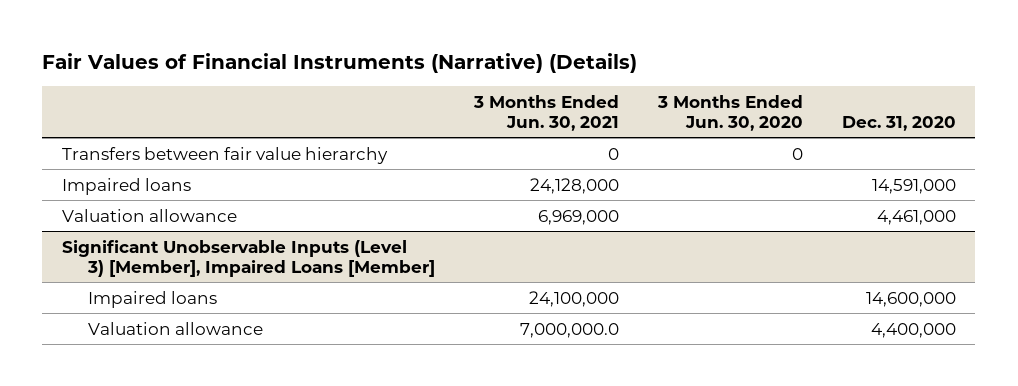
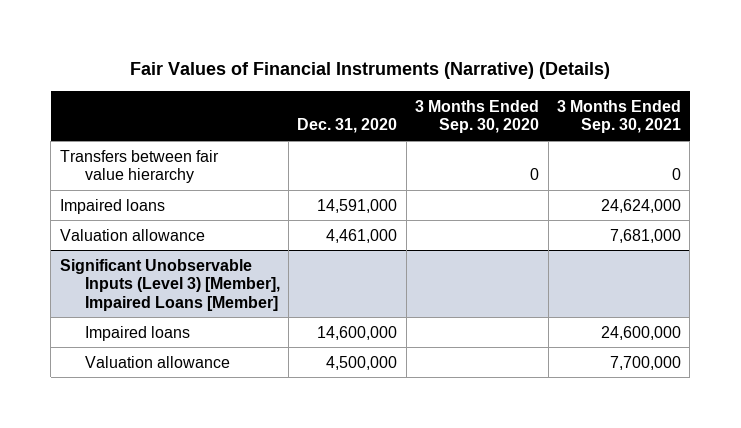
- | 3 Months Ended Jun. 30, 2021 | 3 Months Ended Jun. 30, 2020 | Dec. 31, 2020
+ | Dec. 31, 2020 | 3 Months Ended Sep. 30, 2020 | 3 Months Ended Sep. 30, 2021
@ Significant Unobservable Inputs (Level 3) [Member], Impaired Loans [Member]
- Valuation allowance | 7,000,000.0 | | 4,400,000
+ Valuation allowance | 4,500,000 | | 7,700,000

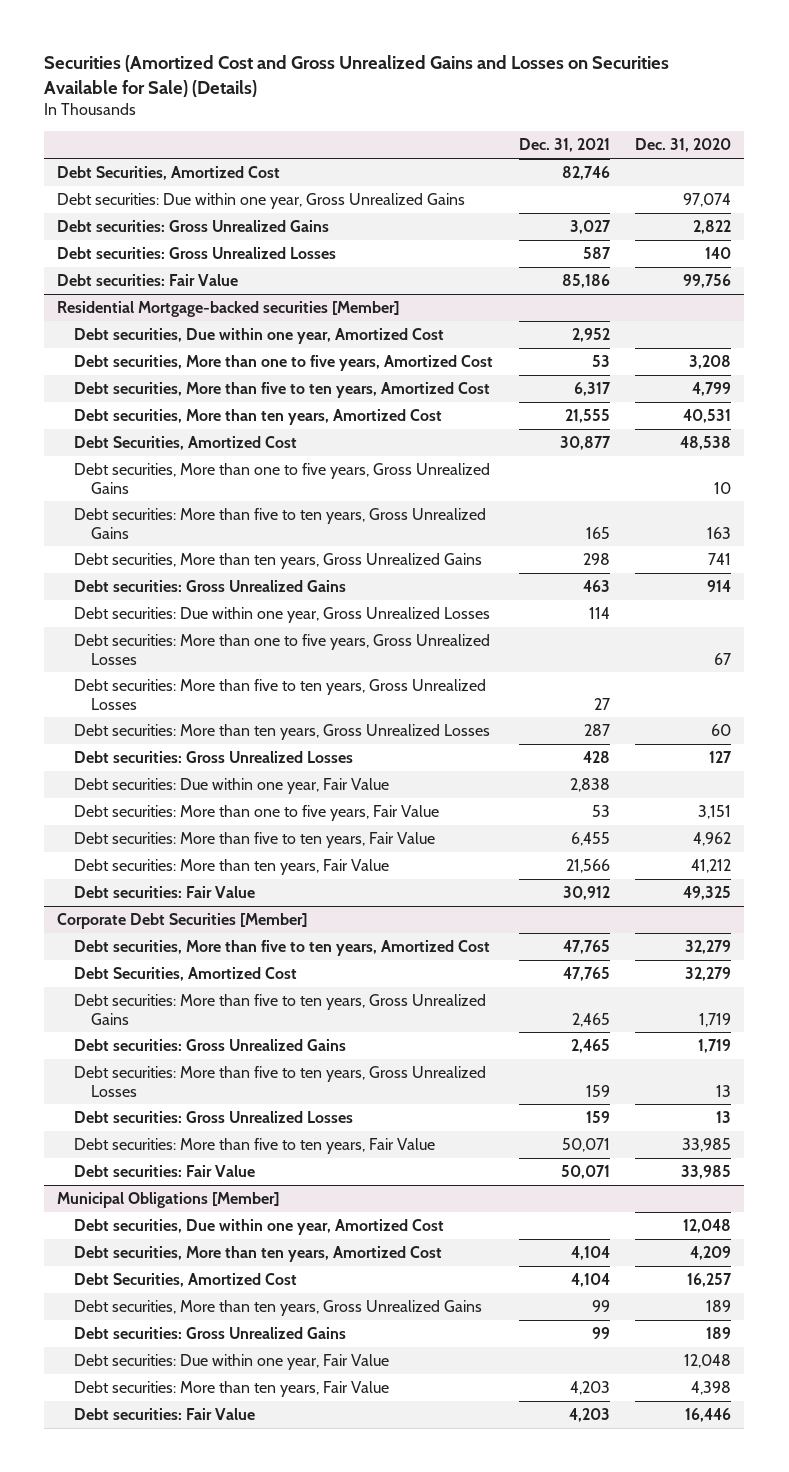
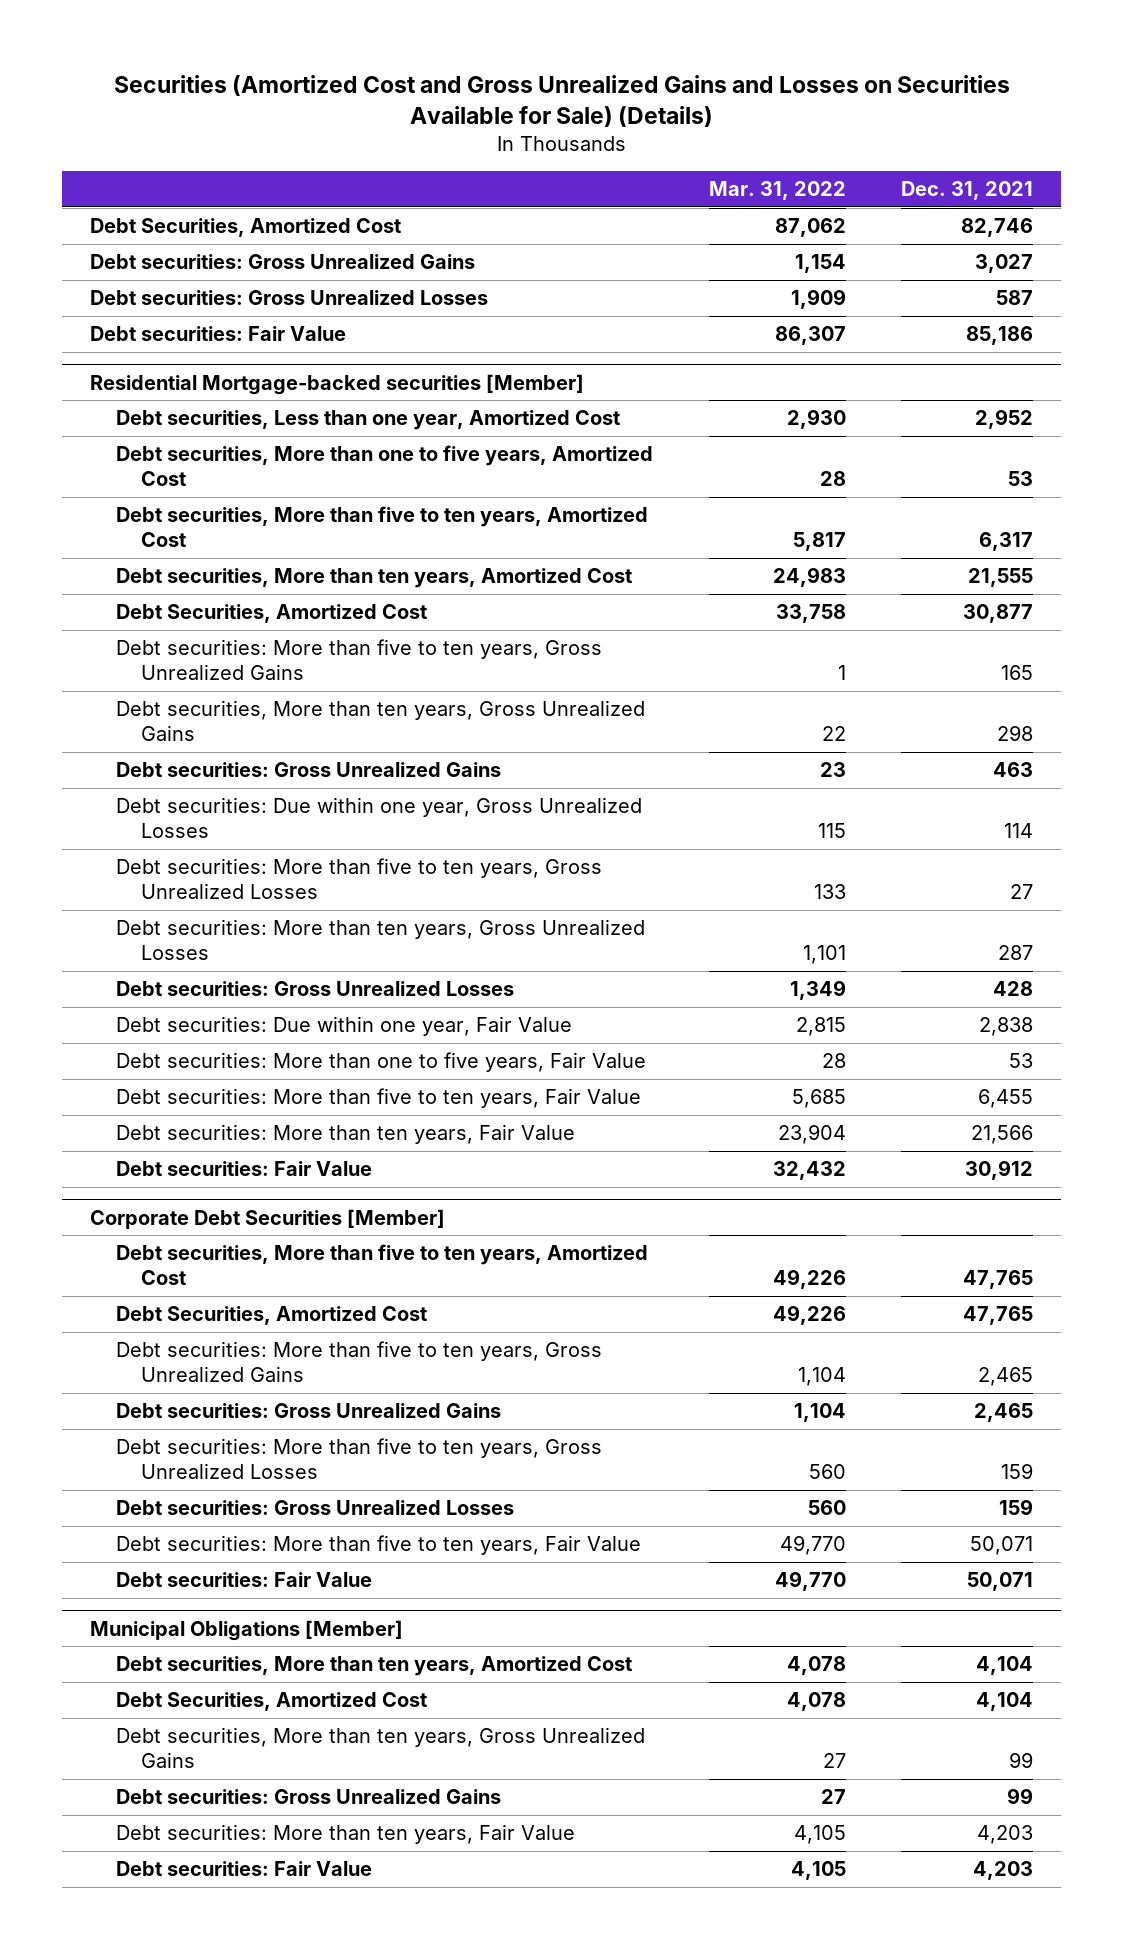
- | Dec. 31, 2021 | Dec. 31, 2020
+ | Mar. 31, 2022 | Dec. 31, 2021
- Debt securities: Due within one year, Gross Unrealized Gains | | 97,074
@ Residential Mortgage-backed securities [Member]
- Debt securities, Due within one year, Amortized Cost | 2,952 |
+ Debt securities, Less than one year, Amortized Cost | 2,930 | 2,952
- Debt securities, More than one to five years, Gross Unrealized Gains | | 10
- Debt securities: More than one to five years, Gross Unrealized Losses | | 67
@ Municipal Obligations [Member]
- Debt securities, Due within one year, Amortized Cost | | 12,048
- Debt securities: Due within one year, Fair Value | | 12,048

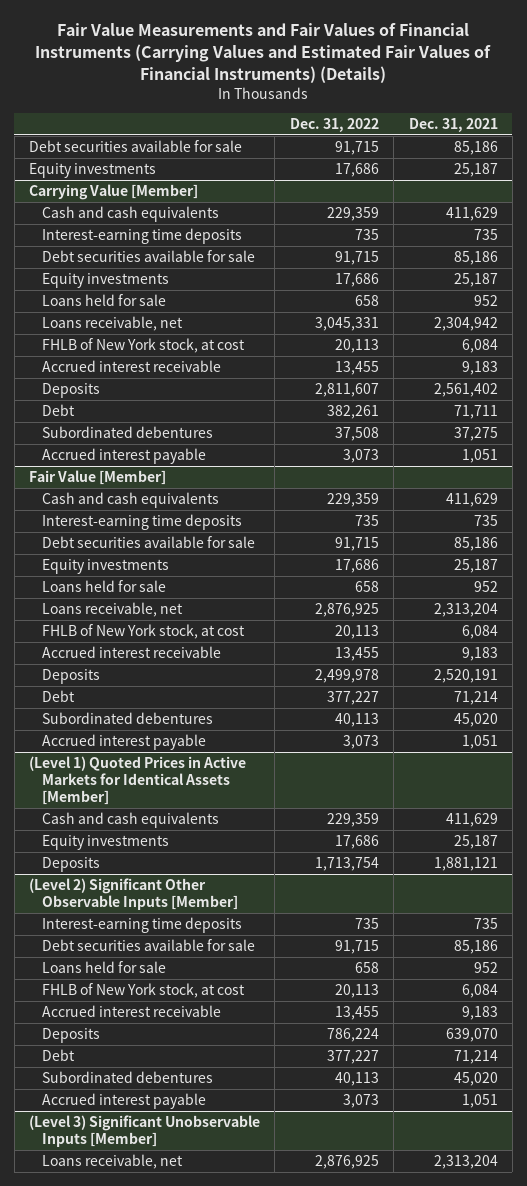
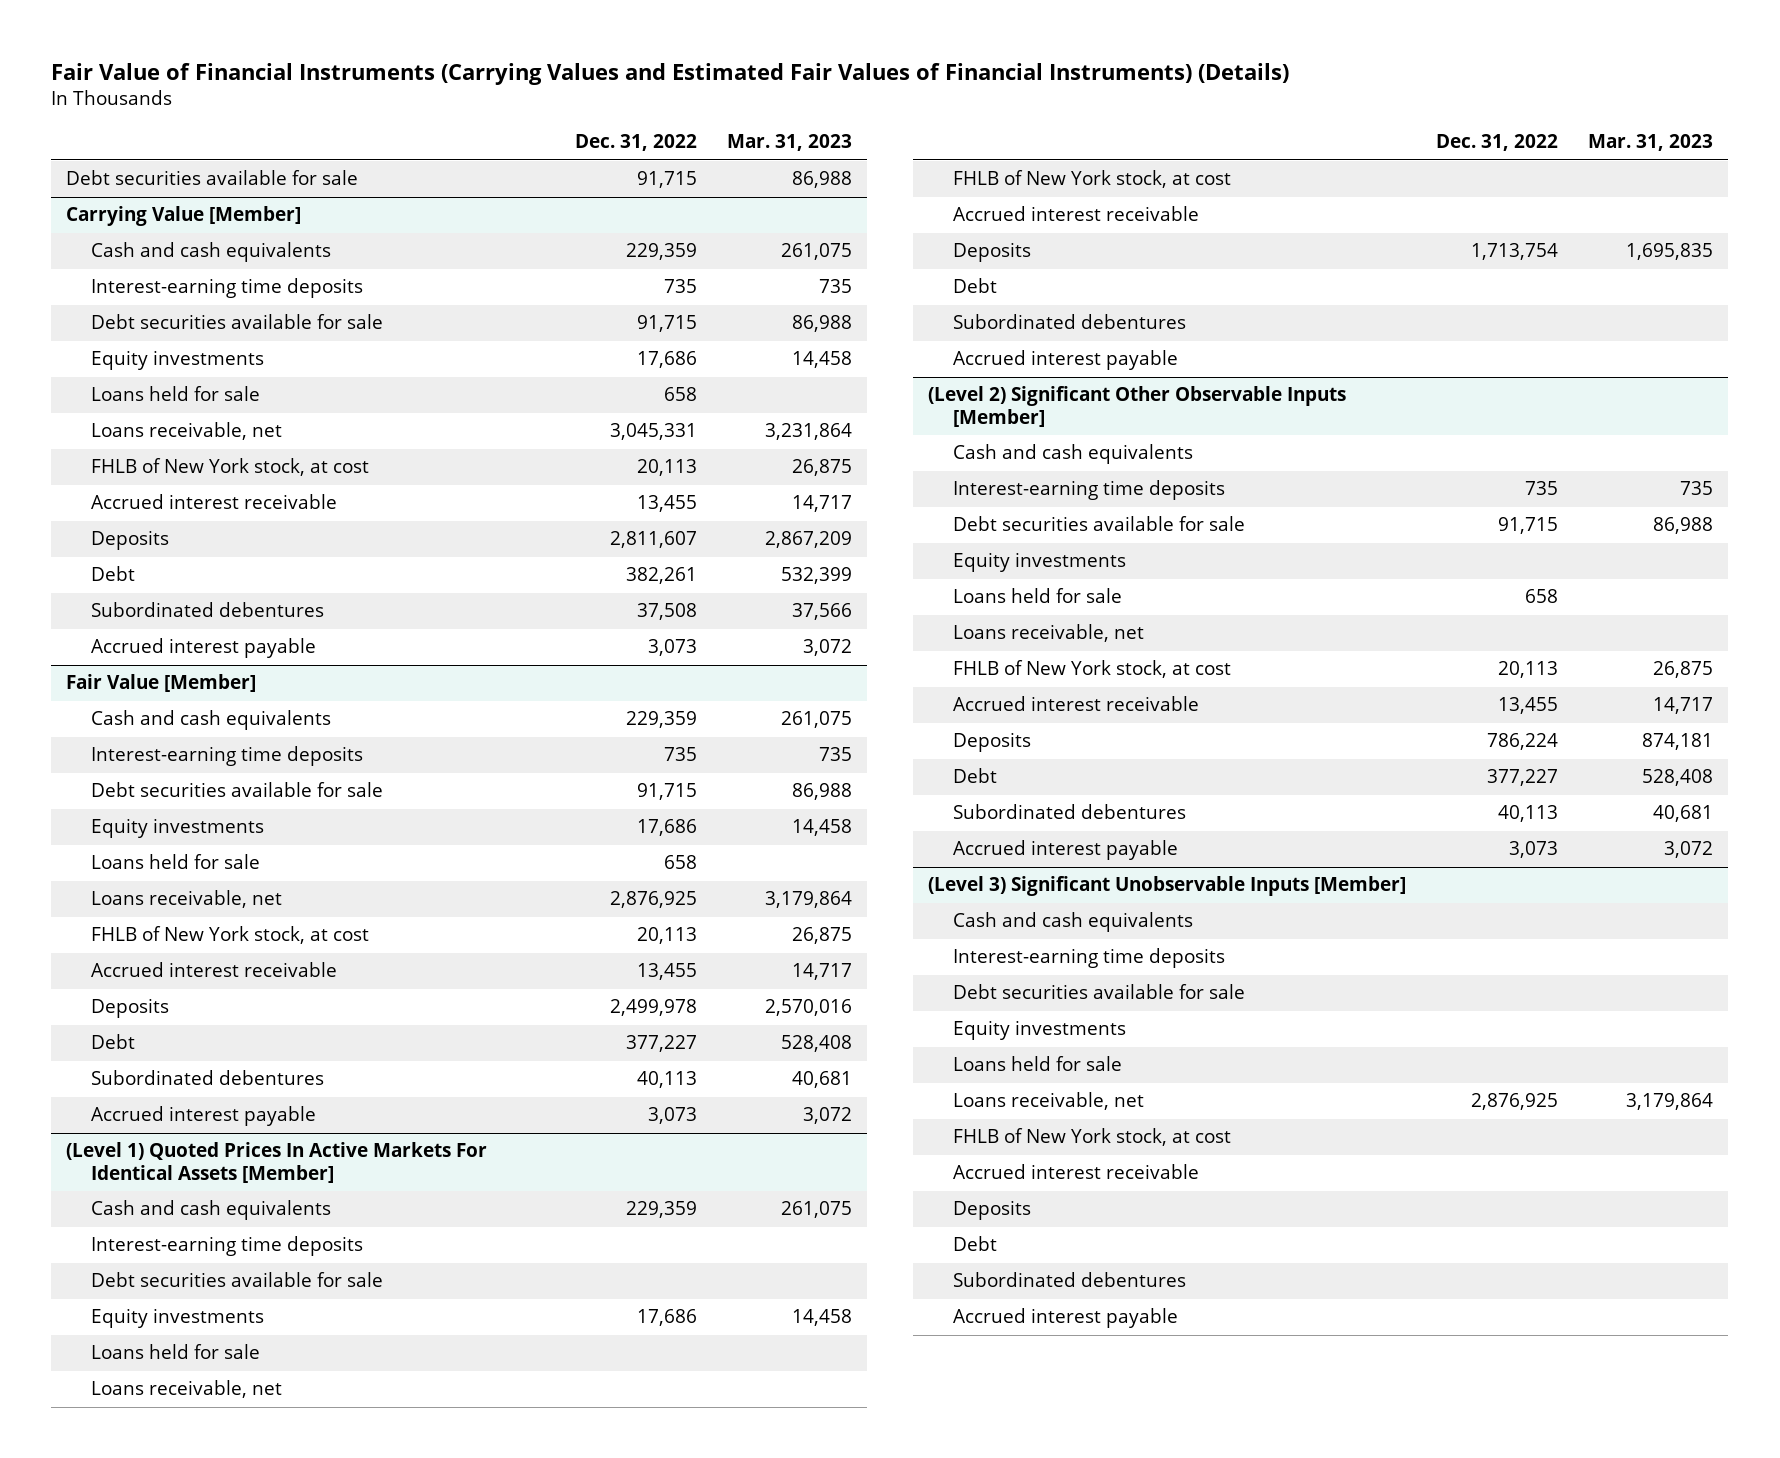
- Fair Value Measurements and Fair Values of Financial Instruments (Carrying Values and Estimated Fair Values of Financial Instruments) (Details)
+ Fair Value of Financial Instruments (Carrying Values and Estimated Fair Values of Financial Instruments) (Details)
- | Dec. 31, 2022 | Dec. 31, 2021
+ | Dec. 31, 2022 | Mar. 31, 2023
- Equity investments | 17,686 | 25,187
- (Level 1) Quoted Prices in Active Markets for Identical Assets [Member]
+ (Level 1) Quoted Prices In Active Markets For Identical Assets [Member]
+ Interest-earning time deposits
+ Debt securities available for sale
+ Loans held for sale
+ Loans receivable, net
+ FHLB of New York stock, at cost
+ Accrued interest receivable
+ Debt
+ Subordinated debentures
+ Accrued interest payable
@ (Level 2) Significant Other Observable Inputs [Member]
+ Cash and cash equivalents
+ Equity investments
+ Loans receivable, net
@ (Level 3) Significant Unobservable Inputs [Member]
+ Cash and cash equivalents
+ Interest-earning time deposits
+ Debt securities available for sale
+ Equity investments
+ Loans held for sale
+ FHLB of New York stock, at cost
+ Accrued interest receivable
+ Deposits
+ Debt
+ Subordinated debentures
+ Accrued interest payable

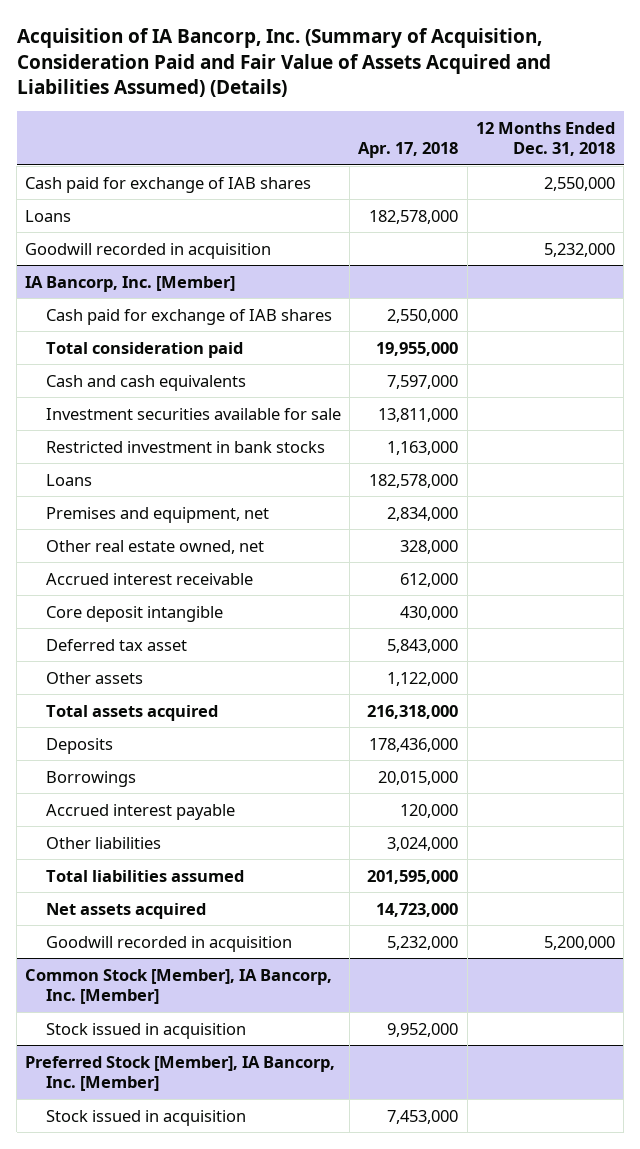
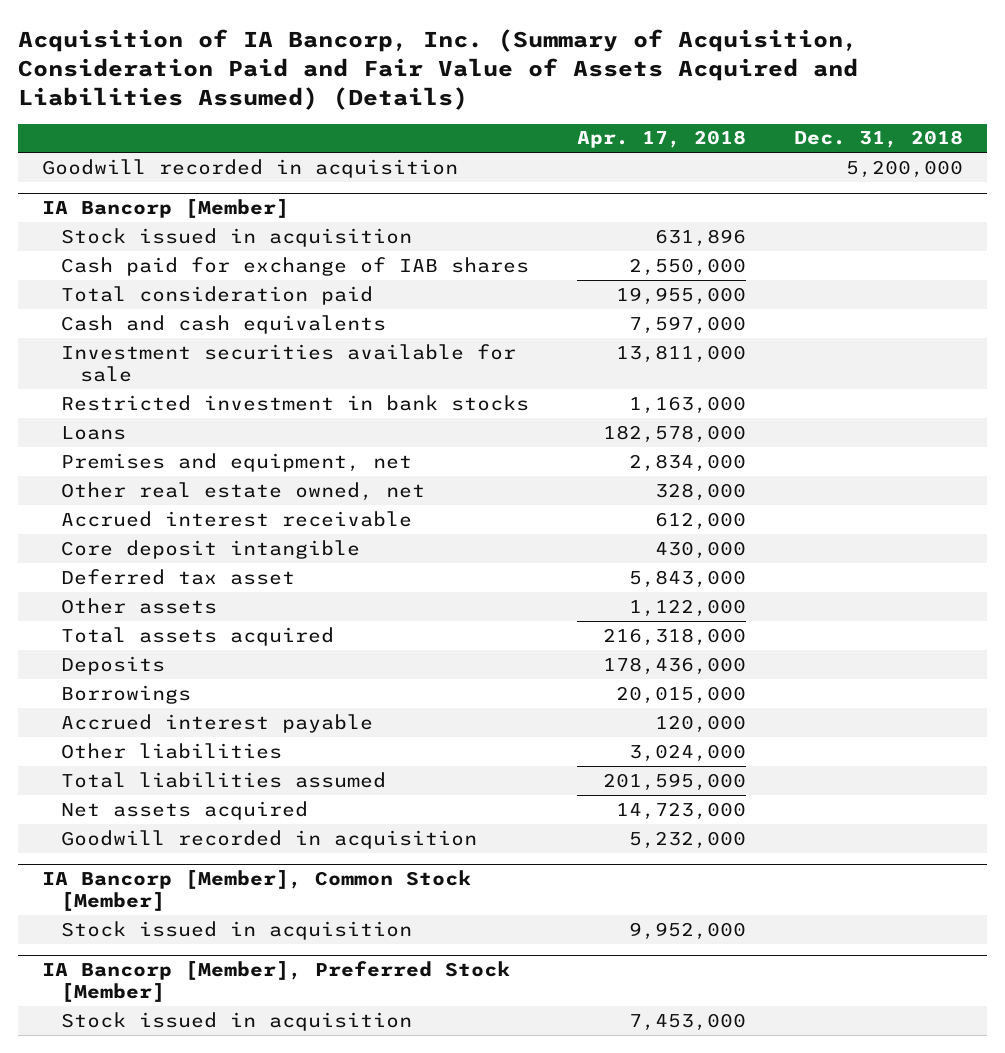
- | Apr. 17, 2018 | 12 Months Ended Dec. 31, 2018
+ | Apr. 17, 2018 | Dec. 31, 2018
- Cash paid for exchange of IAB shares | | 2,550,000
- Loans | 182,578,000 |
- IA Bancorp, Inc. [Member]
+ IA Bancorp [Member]
+ Stock issued in acquisition | 631,896 |
- Common Stock [Member], IA Bancorp, Inc. [Member]
+ IA Bancorp [Member], Common Stock [Member]
- Preferred Stock [Member], IA Bancorp, Inc. [Member]
+ IA Bancorp [Member], Preferred Stock [Member]

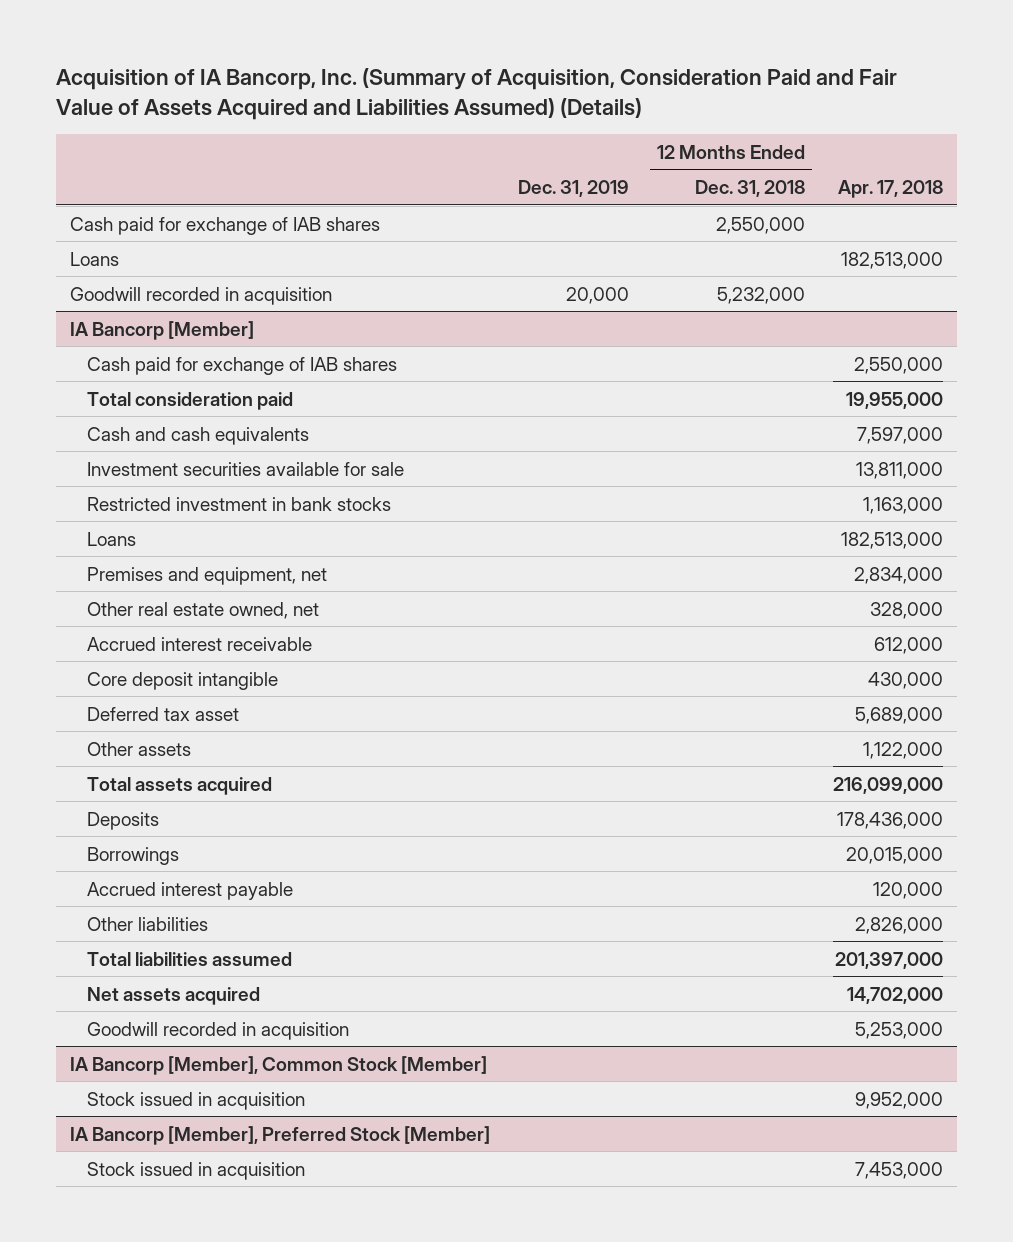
- | Apr. 17, 2018 | Dec. 31, 2018
+ | Dec. 31, 2019 | 12 Months Ended Dec. 31, 2018 | Apr. 17, 2018
+ Cash paid for exchange of IAB shares | | 2,550,000 |
+ Loans | | | 182,513,000
@ IA Bancorp [Member]
- Stock issued in acquisition | 631,896 |
- Loans | 182,578,000 |
+ Loans | | | 182,513,000
- Deferred tax asset | 5,843,000 |
+ Deferred tax asset | | | 5,689,000
- Total assets acquired | 216,318,000 |
+ Total assets acquired | | | 216,099,000
- Other liabilities | 3,024,000 |
- Total liabilities assumed | 201,595,000 |
- Net assets acquired | 14,723,000 |
- Goodwill recorded in acquisition | 5,232,000 |
+ Other liabilities | | | 2,826,000
+ Total liabilities assumed | | | 201,397,000
+ Net assets acquired | | | 14,702,000
+ Goodwill recorded in acquisition | | | 5,253,000

